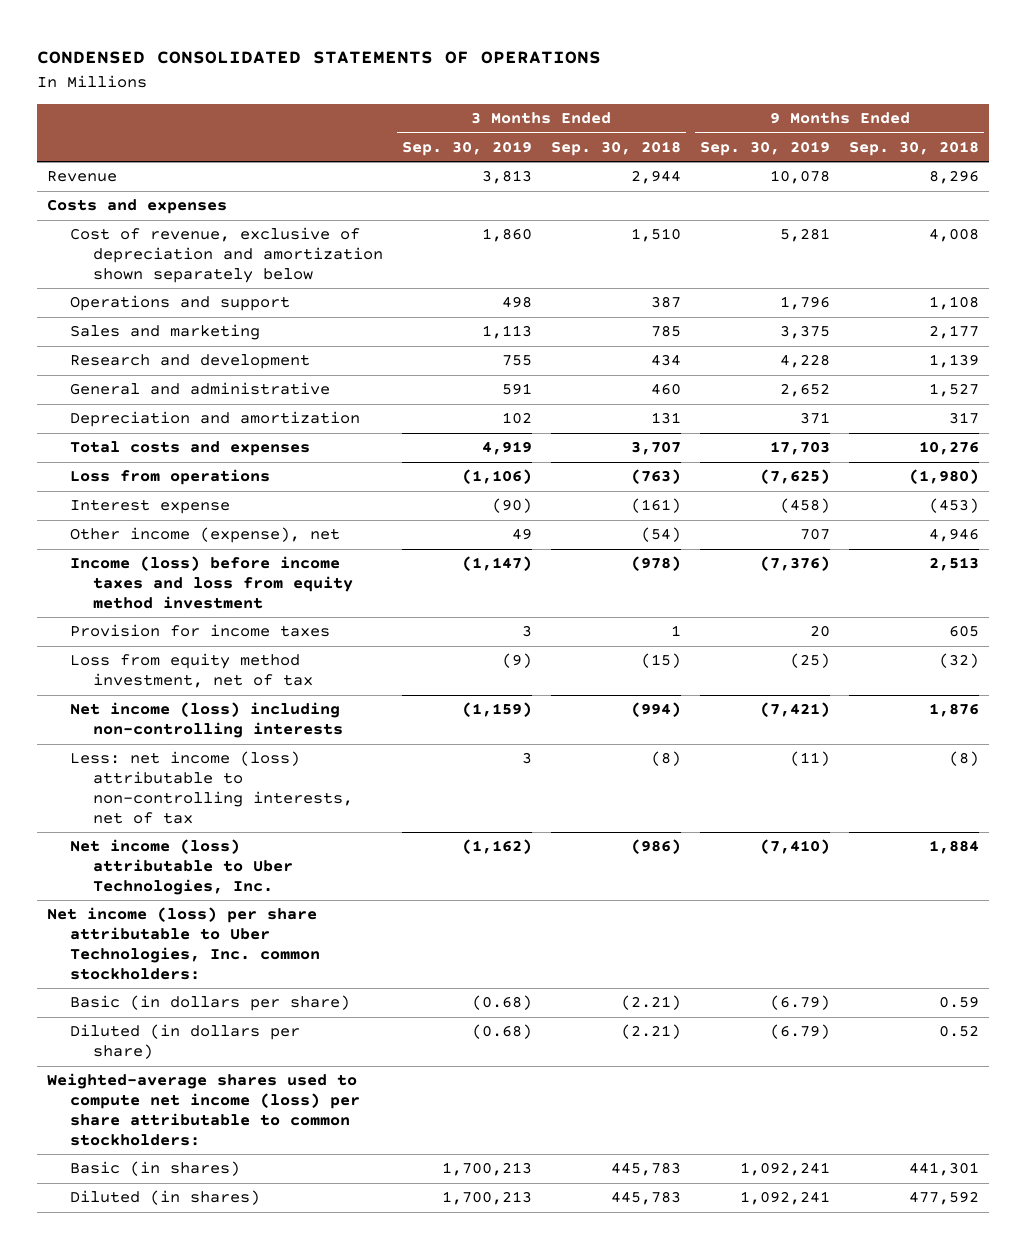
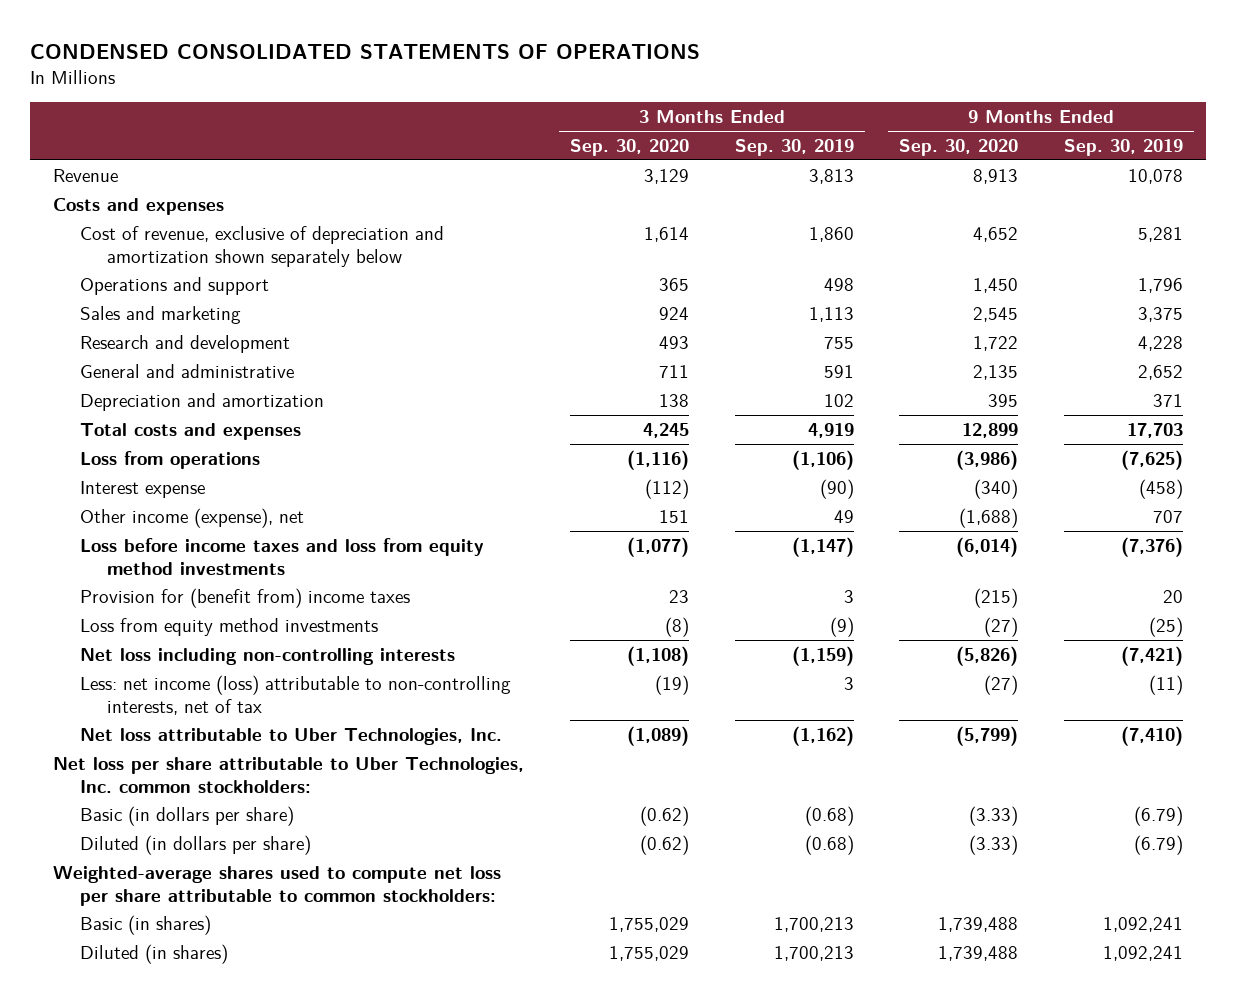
- | 3 Months Ended Sep. 30, 2019 | 3 Months Ended Sep. 30, 2018 | 9 Months Ended Sep. 30, 2019 | 9 Months Ended Sep. 30, 2018
+ | 3 Months Ended Sep. 30, 2020 | 3 Months Ended Sep. 30, 2019 | 9 Months Ended Sep. 30, 2020 | 9 Months Ended Sep. 30, 2019
- Income (loss) before income taxes and loss from equity method investment | (1,147) | (978) | (7,376) | 2,513
- Provision for income taxes | 3 | 1 | 20 | 605
- Loss from equity method investment, net of tax | (9) | (15) | (25) | (32)
- Net income (loss) including non-controlling interests | (1,159) | (994) | (7,421) | 1,876
+ Loss before income taxes and loss from equity method investments | (1,077) | (1,147) | (6,014) | (7,376)
+ Provision for (benefit from) income taxes | 23 | 3 | (215) | 20
+ Loss from equity method investments | (8) | (9) | (27) | (25)
+ Net loss including non-controlling interests | (1,108) | (1,159) | (5,826) | (7,421)
- Net income (loss) attributable to Uber Technologies, Inc. | (1,162) | (986) | (7,410) | 1,884
- Net income (loss) per share attributable to Uber Technologies, Inc. common stockholders:
+ Net loss attributable to Uber Technologies, Inc. | (1,089) | (1,162) | (5,799) | (7,410)
+ Net loss per share attributable to Uber Technologies, Inc. common stockholders:
- Weighted-average shares used to compute net income (loss) per share attributable to common stockholders:
+ Weighted-average shares used to compute net loss per share attributable to common stockholders:

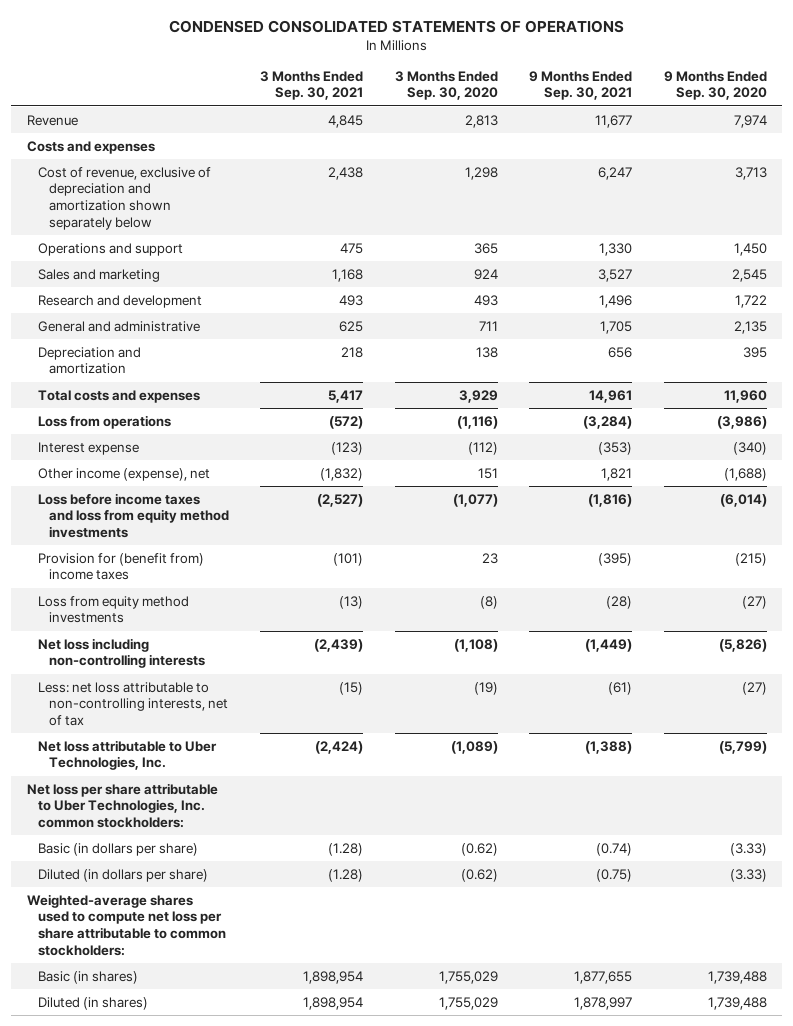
- | 3 Months Ended Sep. 30, 2020 | 3 Months Ended Sep. 30, 2019 | 9 Months Ended Sep. 30, 2020 | 9 Months Ended Sep. 30, 2019
+ | 3 Months Ended Sep. 30, 2021 | 3 Months Ended Sep. 30, 2020 | 9 Months Ended Sep. 30, 2021 | 9 Months Ended Sep. 30, 2020
- Revenue | 3,129 | 3,813 | 8,913 | 10,078
+ Revenue | 4,845 | 2,813 | 11,677 | 7,974
- Cost of revenue, exclusive of depreciation and amortization shown separately below | 1,614 | 1,860 | 4,652 | 5,281
+ Cost of revenue, exclusive of depreciation and amortization shown separately below | 2,438 | 1,298 | 6,247 | 3,713
- Total costs and expenses | 4,245 | 4,919 | 12,899 | 17,703
+ Total costs and expenses | 5,417 | 3,929 | 14,961 | 11,960
- Less: net income (loss) attributable to non-controlling interests, net of tax | (19) | 3 | (27) | (11)
+ Less: net loss attributable to non-controlling interests, net of tax | (15) | (19) | (61) | (27)

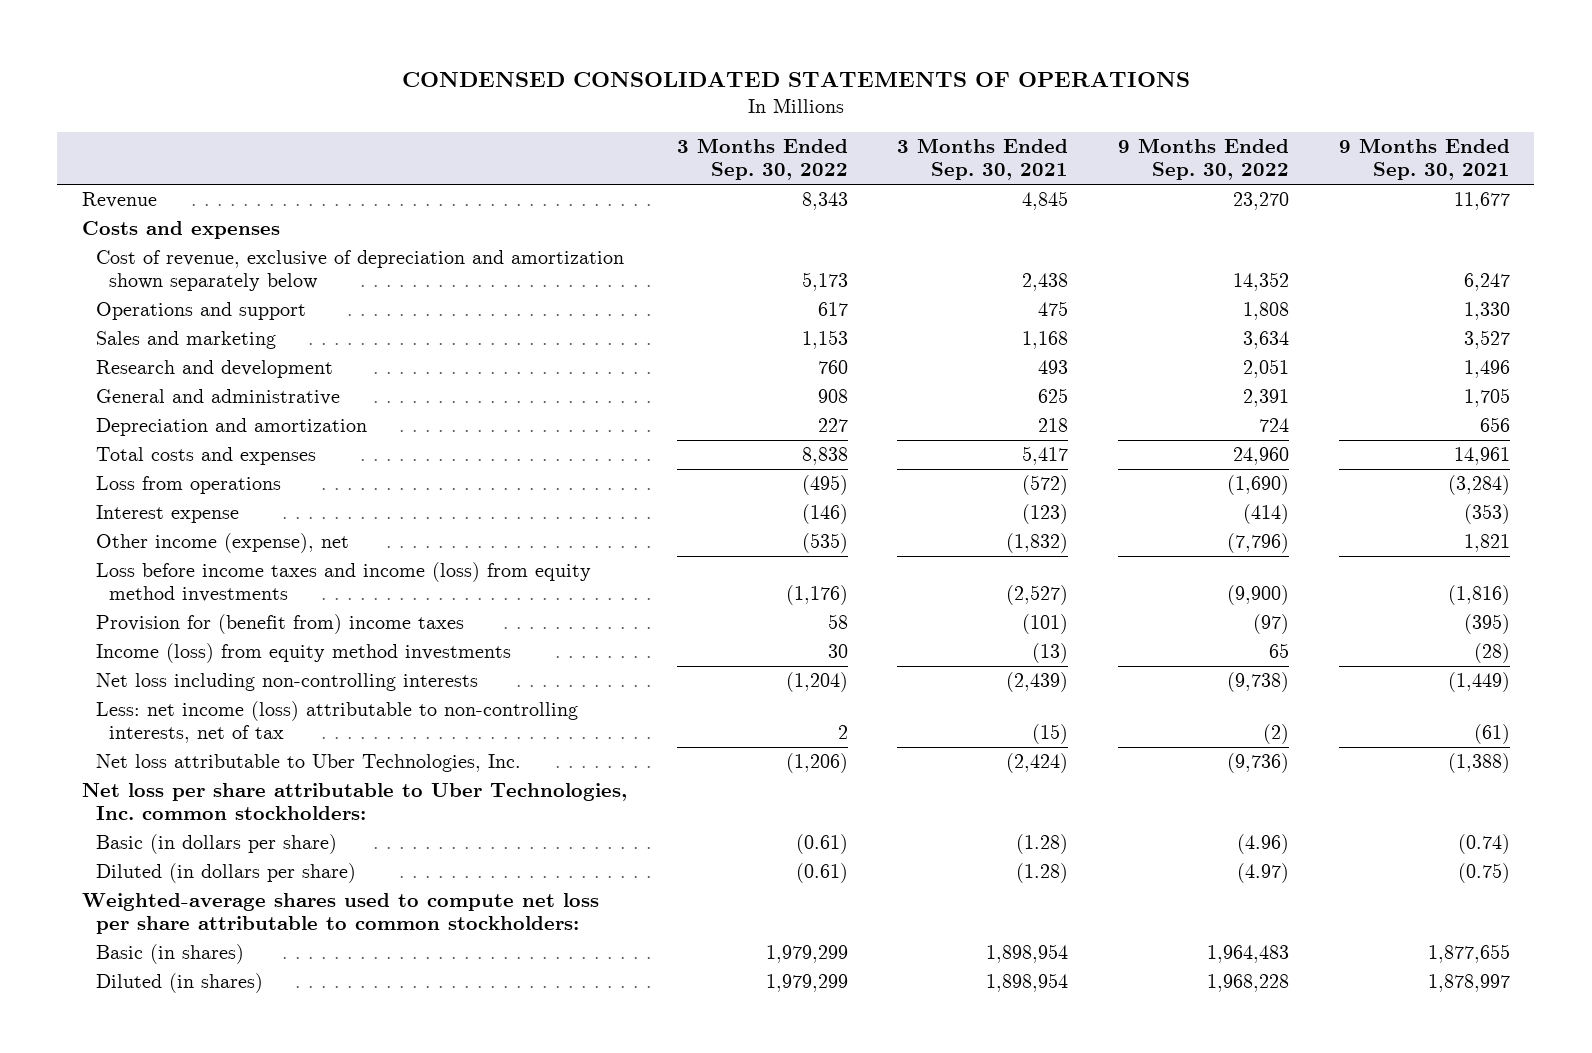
- | 3 Months Ended Sep. 30, 2021 | 3 Months Ended Sep. 30, 2020 | 9 Months Ended Sep. 30, 2021 | 9 Months Ended Sep. 30, 2020
+ | 3 Months Ended Sep. 30, 2022 | 3 Months Ended Sep. 30, 2021 | 9 Months Ended Sep. 30, 2022 | 9 Months Ended Sep. 30, 2021
- Loss before income taxes and loss from equity method investments | (2,527) | (1,077) | (1,816) | (6,014)
+ Loss before income taxes and income (loss) from equity method investments | (1,176) | (2,527) | (9,900) | (1,816)
- Loss from equity method investments | (13) | (8) | (28) | (27)
+ Income (loss) from equity method investments | 30 | (13) | 65 | (28)
- Less: net loss attributable to non-controlling interests, net of tax | (15) | (19) | (61) | (27)
+ Less: net income (loss) attributable to non-controlling interests, net of tax | 2 | (15) | (2) | (61)

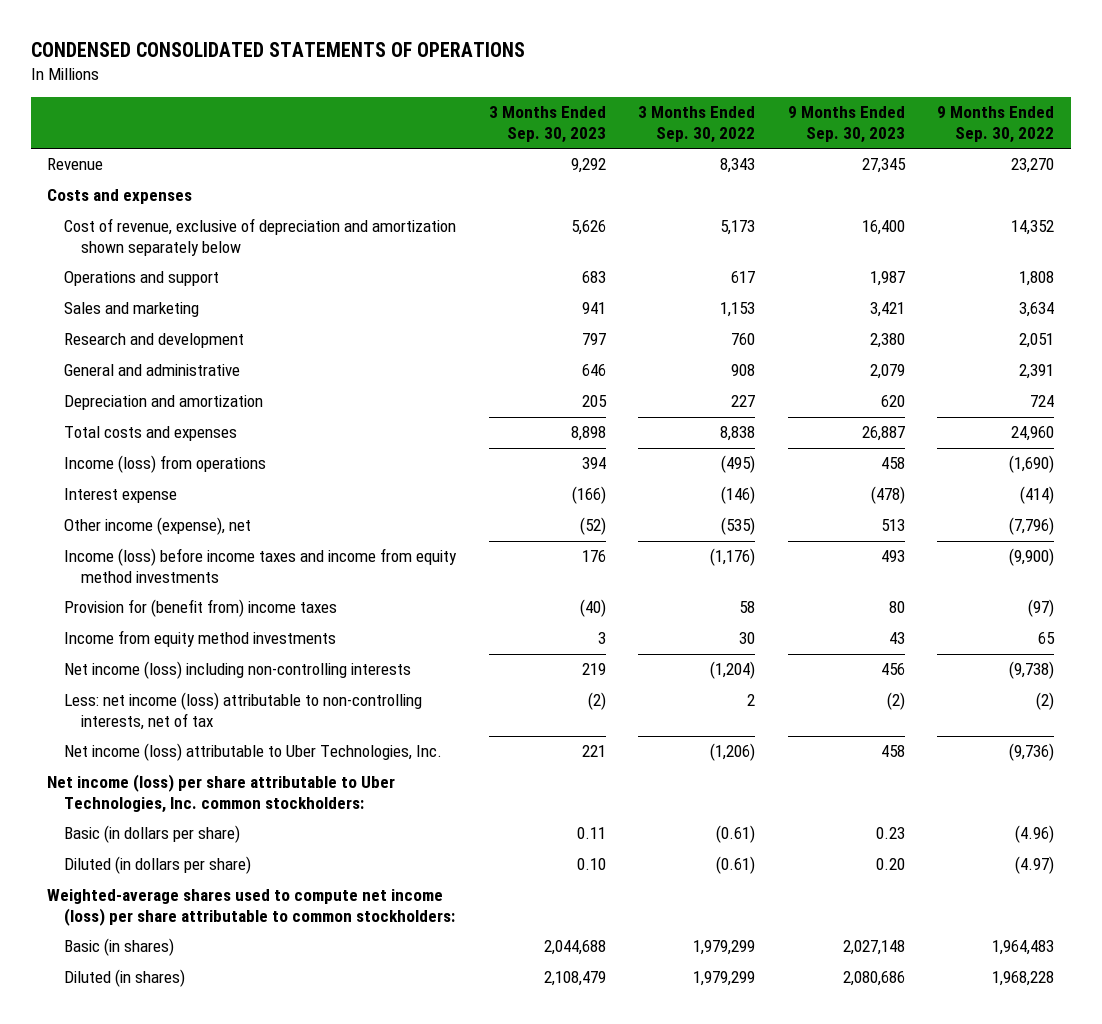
- | 3 Months Ended Sep. 30, 2022 | 3 Months Ended Sep. 30, 2021 | 9 Months Ended Sep. 30, 2022 | 9 Months Ended Sep. 30, 2021
+ | 3 Months Ended Sep. 30, 2023 | 3 Months Ended Sep. 30, 2022 | 9 Months Ended Sep. 30, 2023 | 9 Months Ended Sep. 30, 2022
- Loss from operations | (495) | (572) | (1,690) | (3,284)
+ Income (loss) from operations | 394 | (495) | 458 | (1,690)
- Loss before income taxes and income (loss) from equity method investments | (1,176) | (2,527) | (9,900) | (1,816)
+ Income (loss) before income taxes and income from equity method investments | 176 | (1,176) | 493 | (9,900)
- Income (loss) from equity method investments | 30 | (13) | 65 | (28)
- Net loss including non-controlling interests | (1,204) | (2,439) | (9,738) | (1,449)
+ Income from equity method investments | 3 | 30 | 43 | 65
+ Net income (loss) including non-controlling interests | 219 | (1,204) | 456 | (9,738)
- Net loss attributable to Uber Technologies, Inc. | (1,206) | (2,424) | (9,736) | (1,388)
- Net loss per share attributable to Uber Technologies, Inc. common stockholders:
+ Net income (loss) attributable to Uber Technologies, Inc. | 221 | (1,206) | 458 | (9,736)
+ Net income (loss) per share attributable to Uber Technologies, Inc. common stockholders:
- Weighted-average shares used to compute net loss per share attributable to common stockholders:
+ Weighted-average shares used to compute net income (loss) per share attributable to common stockholders:

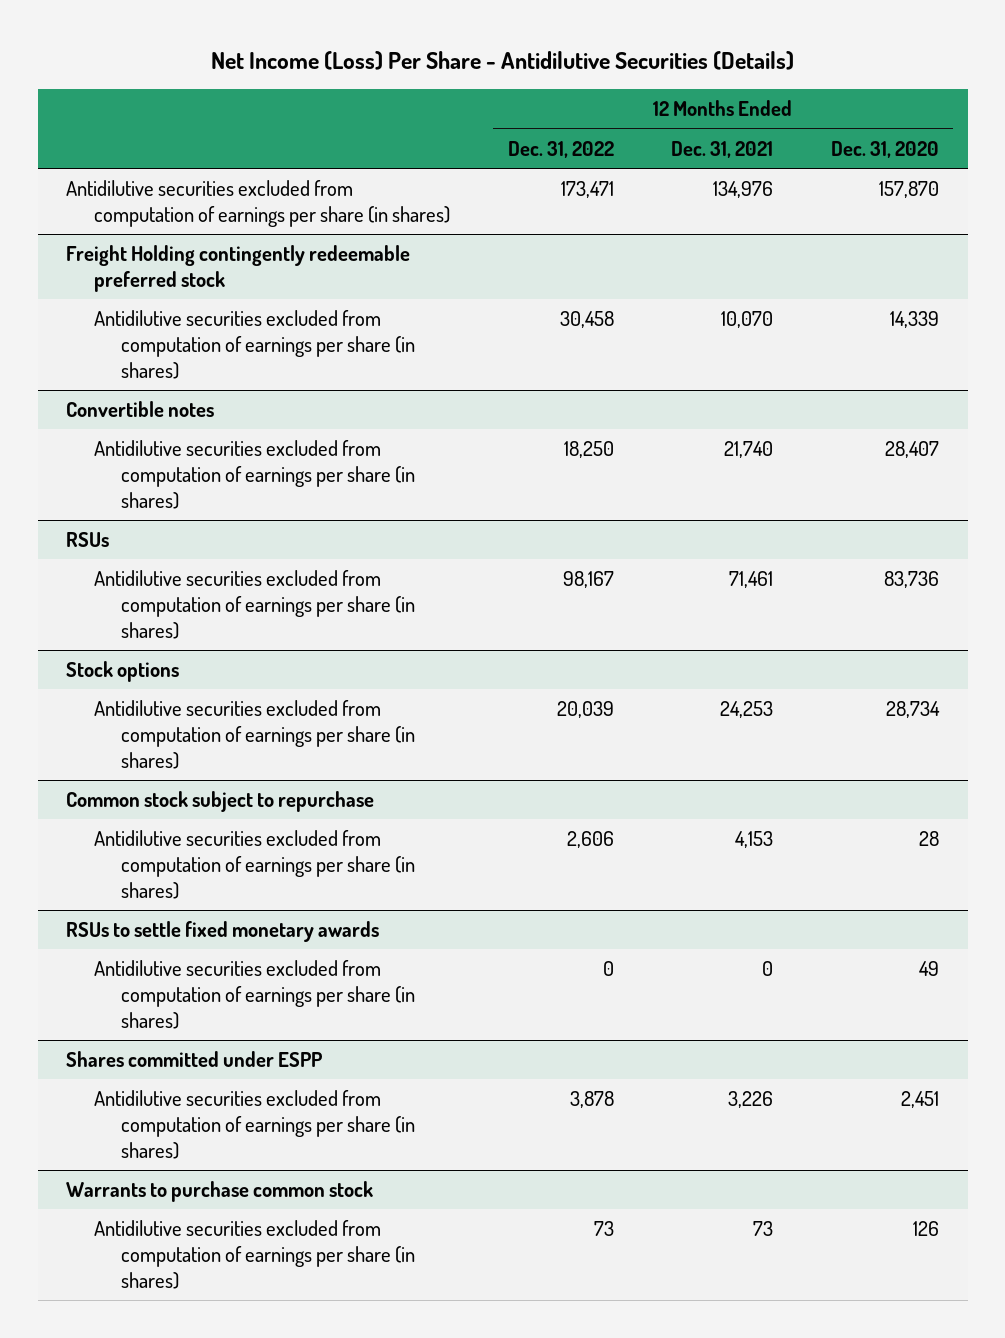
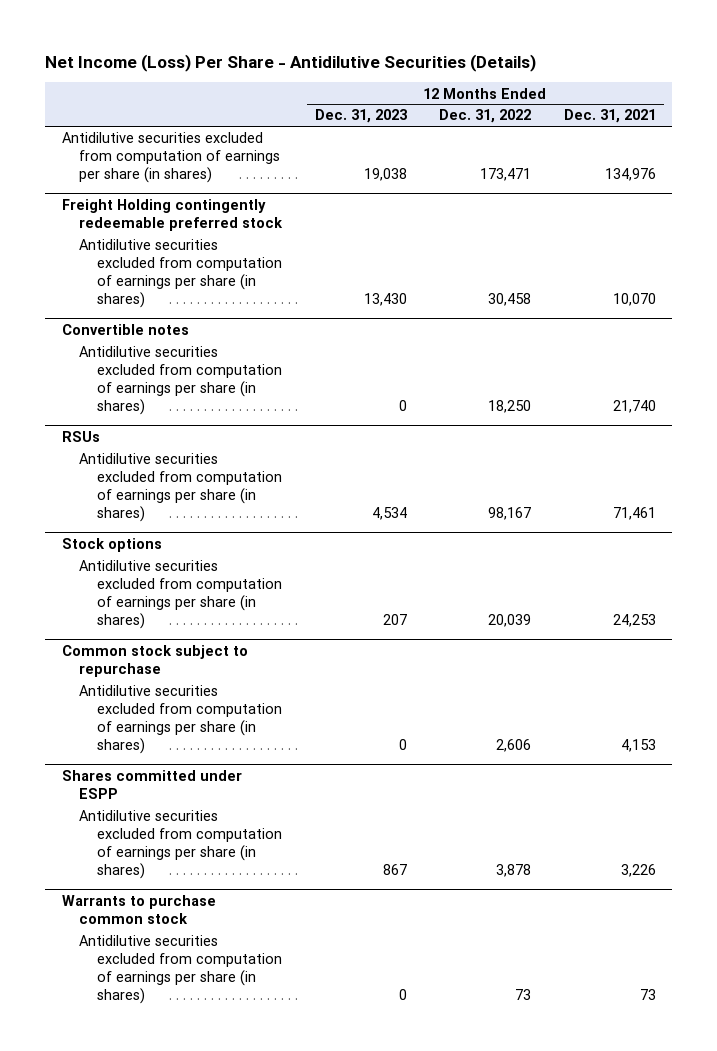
- | 12 Months Ended Dec. 31, 2022 | 12 Months Ended Dec. 31, 2021 | 12 Months Ended Dec. 31, 2020
+ | 12 Months Ended Dec. 31, 2023 | 12 Months Ended Dec. 31, 2022 | 12 Months Ended Dec. 31, 2021
- RSUs to settle fixed monetary awards
- Antidilutive securities excluded from computation of earnings per share (in shares) | 0 | 0 | 49

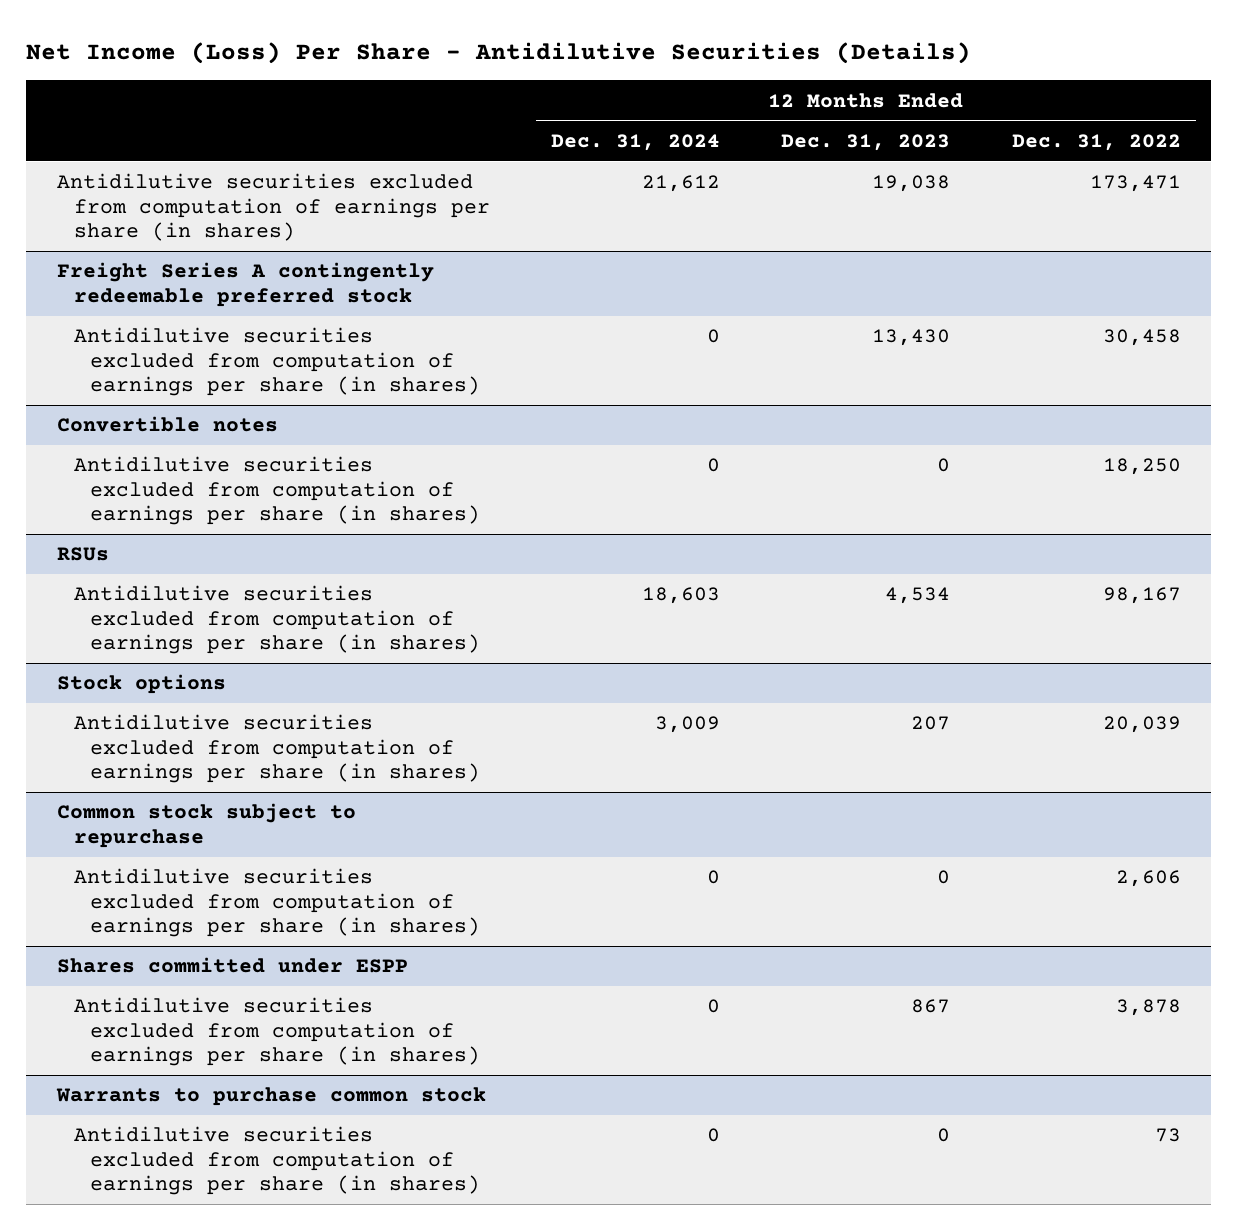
- | 12 Months Ended Dec. 31, 2023 | 12 Months Ended Dec. 31, 2022 | 12 Months Ended Dec. 31, 2021
+ | 12 Months Ended Dec. 31, 2024 | 12 Months Ended Dec. 31, 2023 | 12 Months Ended Dec. 31, 2022
- Freight Holding contingently redeemable preferred stock
+ Freight Series A contingently redeemable preferred stock

